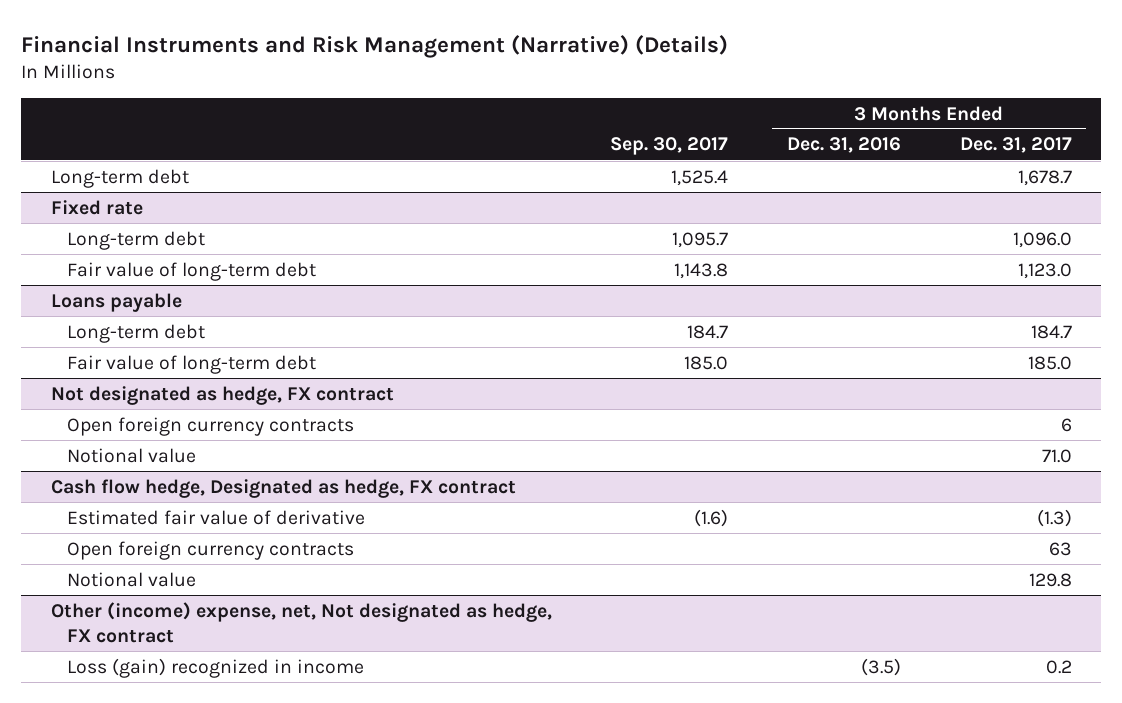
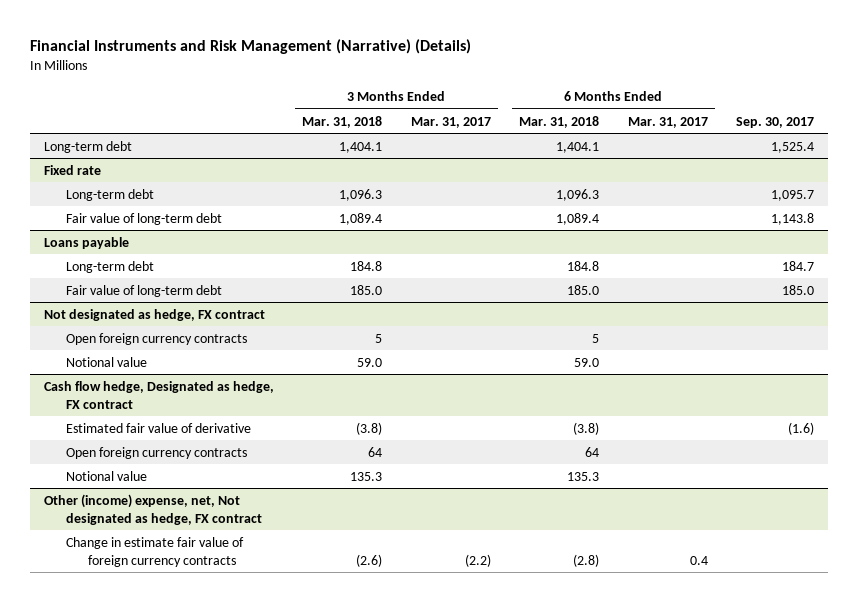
- | Sep. 30, 2017 | 3 Months Ended Dec. 31, 2016 | 3 Months Ended Dec. 31, 2017
+ | 3 Months Ended Mar. 31, 2018 | 3 Months Ended Mar. 31, 2017 | 6 Months Ended Mar. 31, 2018 | 6 Months Ended Mar. 31, 2017 | Sep. 30, 2017
@ Other (income) expense, net, Not designated as hedge, FX contract
- Loss (gain) recognized in income | | (3.5) | 0.2
+ Change in estimate fair value of foreign currency contracts | (2.6) | (2.2) | (2.8) | 0.4 |

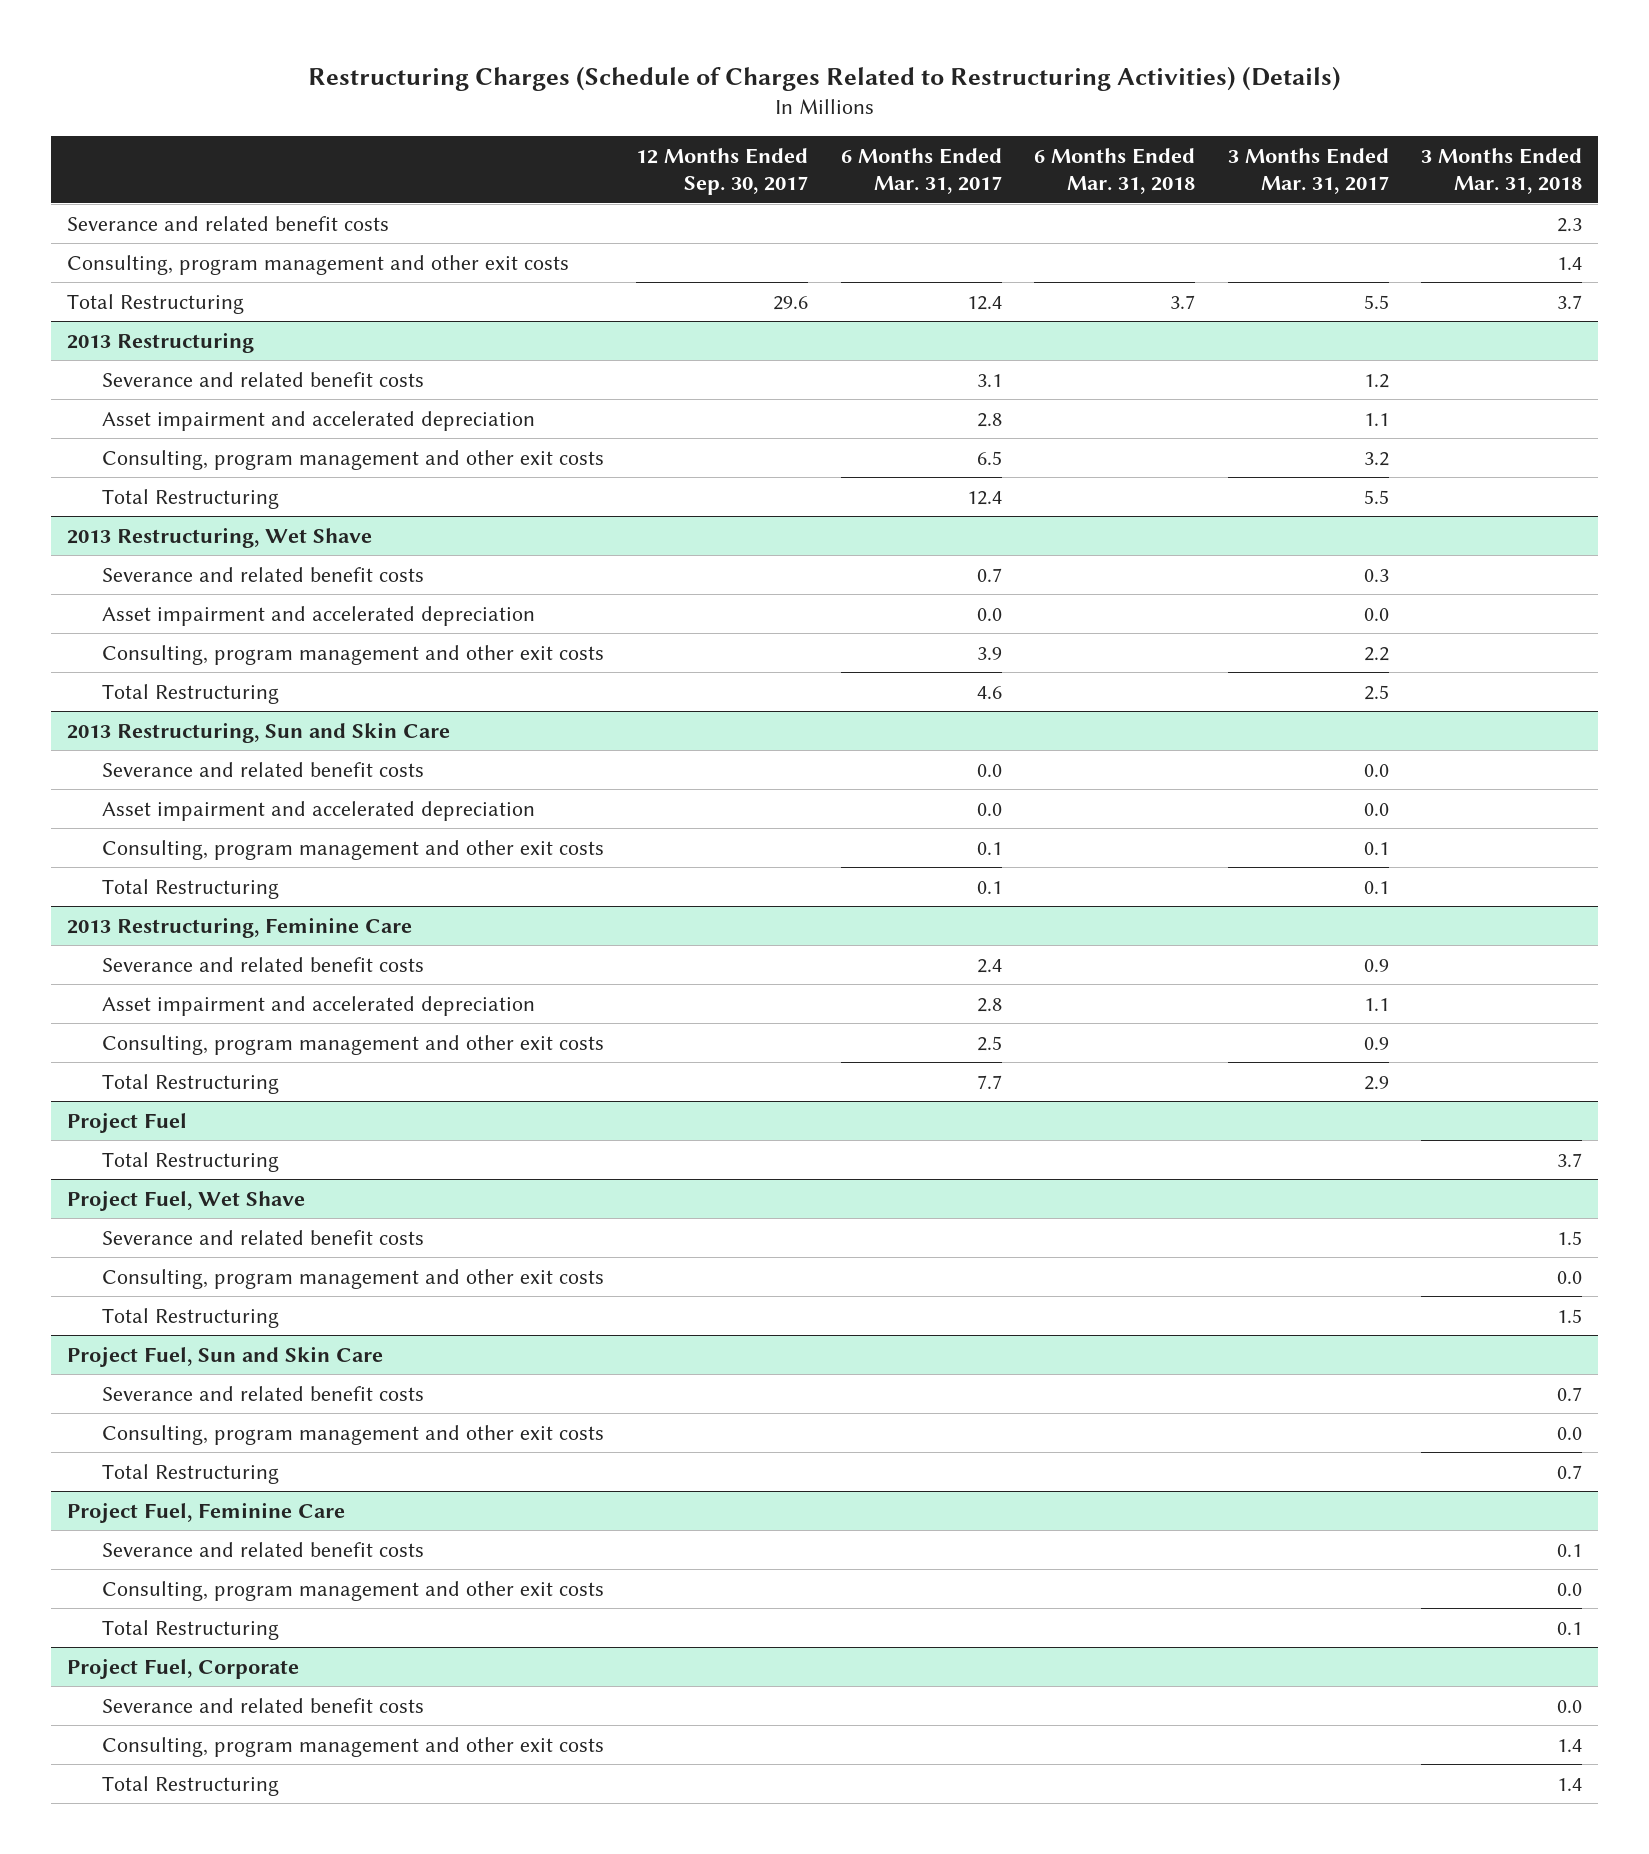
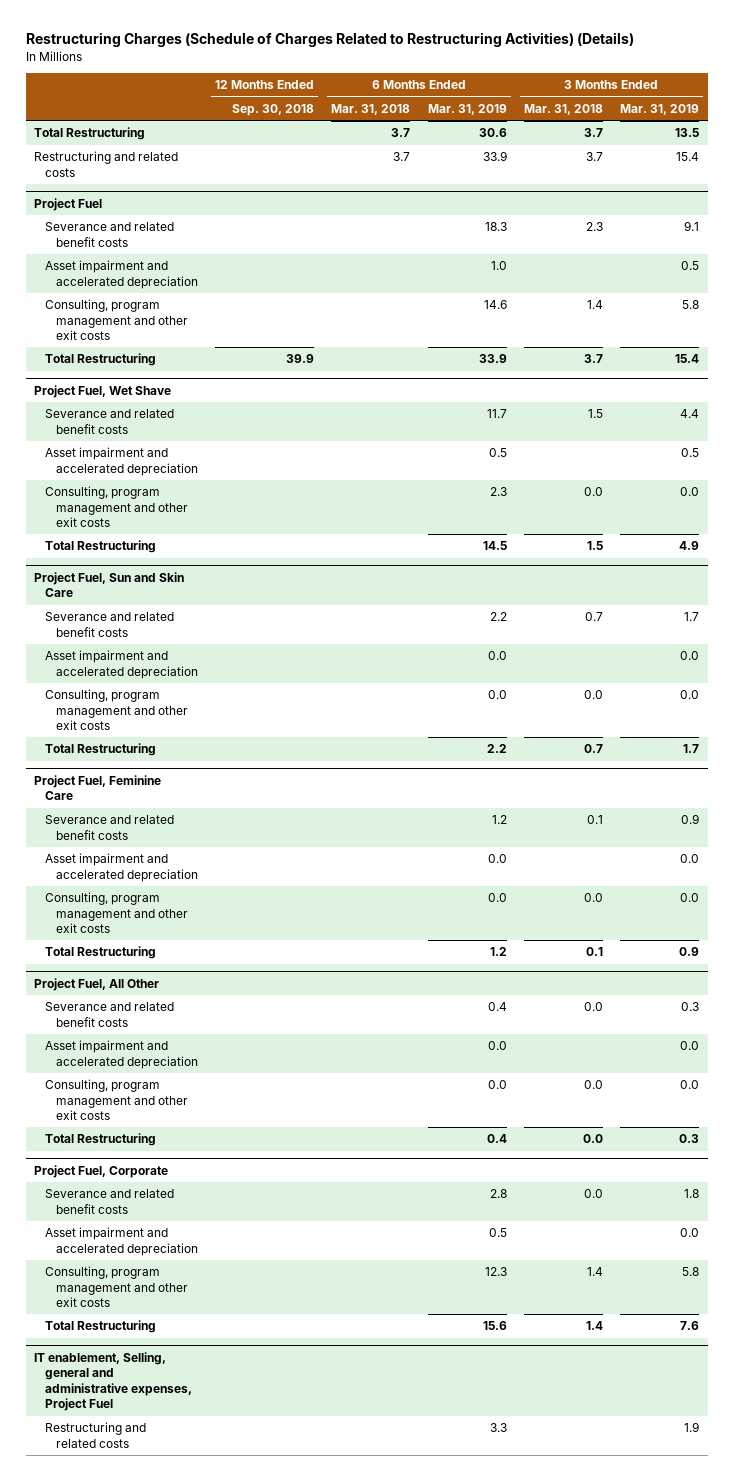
- | 12 Months Ended Sep. 30, 2017 | 6 Months Ended Mar. 31, 2017 | 6 Months Ended Mar. 31, 2018 | 3 Months Ended Mar. 31, 2017 | 3 Months Ended Mar. 31, 2018
+ | 12 Months Ended Sep. 30, 2018 | 6 Months Ended Mar. 31, 2018 | 6 Months Ended Mar. 31, 2019 | 3 Months Ended Mar. 31, 2018 | 3 Months Ended Mar. 31, 2019
- Severance and related benefit costs | | | | | 2.3
- Consulting, program management and other exit costs | | | | | 1.4
- 2013 Restructuring
- Severance and related benefit costs | | 3.1 | | 1.2 |
- Asset impairment and accelerated depreciation | | 2.8 | | 1.1 |
- Consulting, program management and other exit costs | | 6.5 | | 3.2 |
- Total Restructuring | | 12.4 | | 5.5 |
- 2013 Restructuring, Wet Shave
- Severance and related benefit costs | | 0.7 | | 0.3 |
- Asset impairment and accelerated depreciation | | 0.0 | | 0.0 |
- Consulting, program management and other exit costs | | 3.9 | | 2.2 |
- Total Restructuring | | 4.6 | | 2.5 |
- 2013 Restructuring, Sun and Skin Care
- Severance and related benefit costs | | 0.0 | | 0.0 |
- Asset impairment and accelerated depreciation | | 0.0 | | 0.0 |
- Consulting, program management and other exit costs | | 0.1 | | 0.1 |
- Total Restructuring | | 0.1 | | 0.1 |
- 2013 Restructuring, Feminine Care
- Severance and related benefit costs | | 2.4 | | 0.9 |
- Asset impairment and accelerated depreciation | | 2.8 | | 1.1 |
- Consulting, program management and other exit costs | | 2.5 | | 0.9 |
- Total Restructuring | | 7.7 | | 2.9 |
+ Restructuring and related costs | | 3.7 | 33.9 | 3.7 | 15.4
@ Project Fuel
+ Severance and related benefit costs | | | 18.3 | 2.3 | 9.1
+ Asset impairment and accelerated depreciation | | | 1.0 | | 0.5
+ Consulting, program management and other exit costs | | | 14.6 | 1.4 | 5.8
@ Project Fuel, Wet Shave
+ Asset impairment and accelerated depreciation | | | 0.5 | | 0.5
@ Project Fuel, Sun and Skin Care
+ Asset impairment and accelerated depreciation | | | 0.0 | | 0.0
@ Project Fuel, Feminine Care
+ Asset impairment and accelerated depreciation | | | 0.0 | | 0.0
+ Project Fuel, All Other
+ Severance and related benefit costs | | | 0.4 | 0.0 | 0.3
+ Asset impairment and accelerated depreciation | | | 0.0 | | 0.0
+ Consulting, program management and other exit costs | | | 0.0 | 0.0 | 0.0
+ Total Restructuring | | | 0.4 | 0.0 | 0.3
@ Project Fuel, Corporate
+ Asset impairment and accelerated depreciation | | | 0.5 | | 0.0
+ IT enablement, Selling, general and administrative expenses, Project Fuel
+ Restructuring and related costs | | | 3.3 | | 1.9

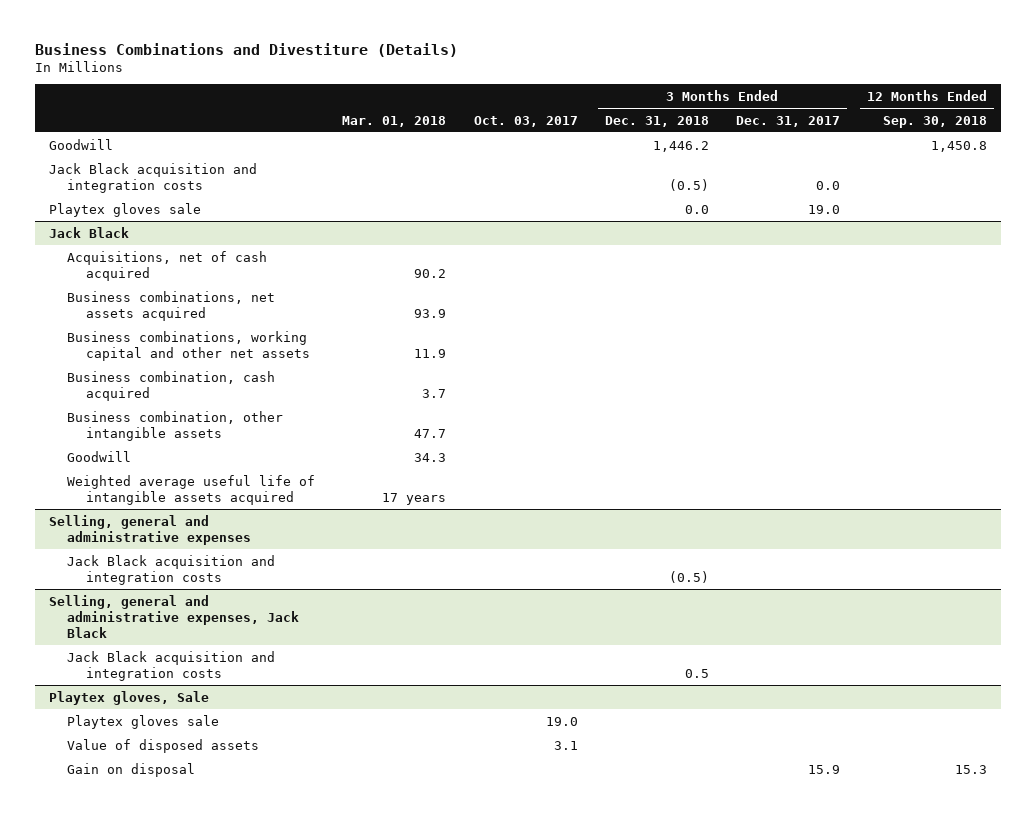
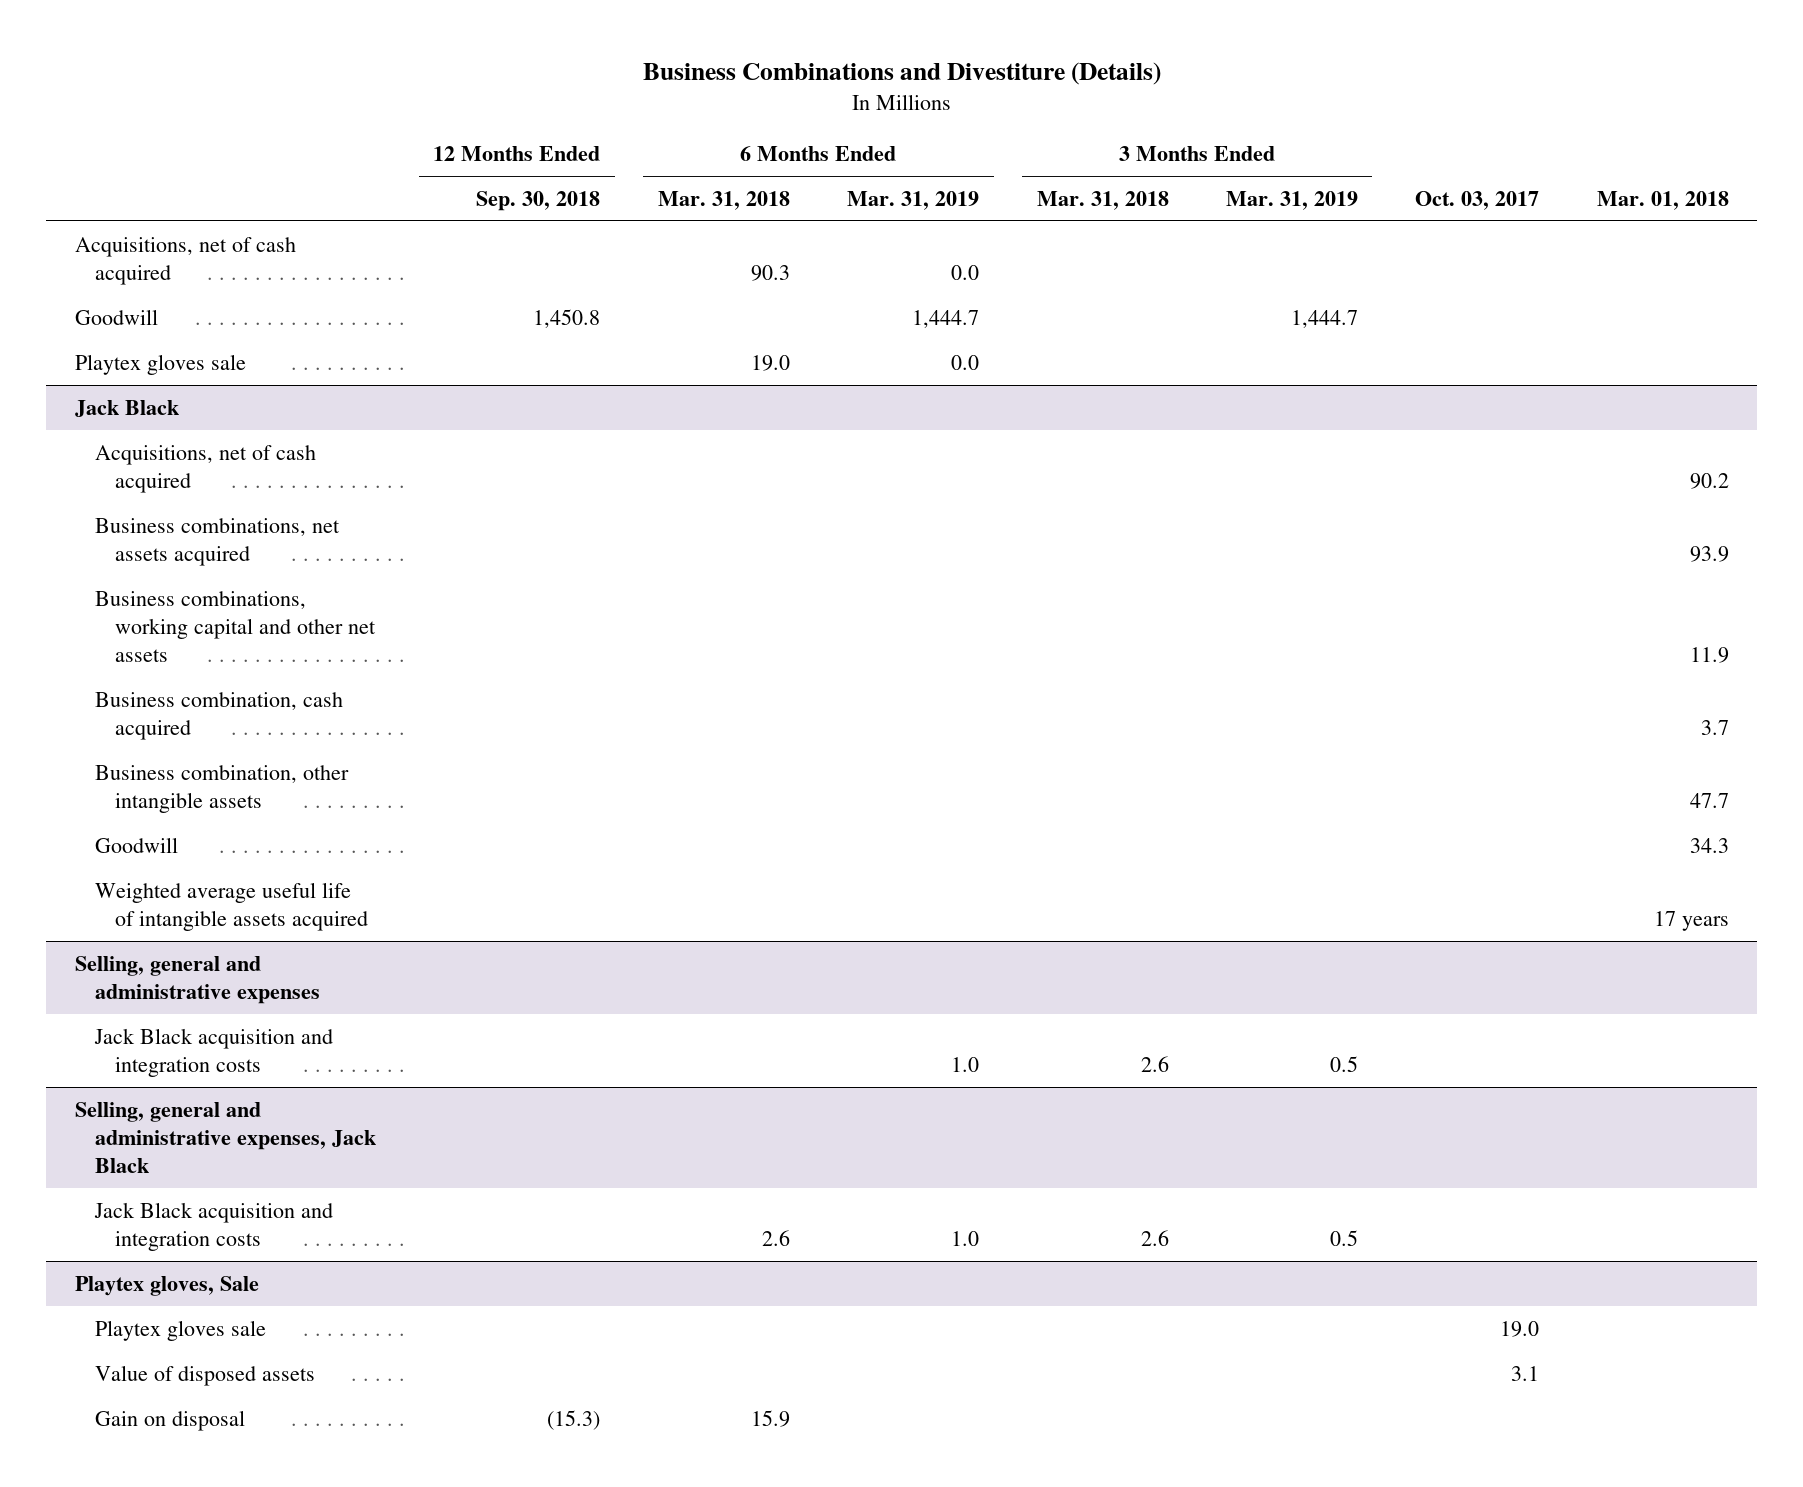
- | Mar. 01, 2018 | Oct. 03, 2017 | 3 Months Ended Dec. 31, 2018 | 3 Months Ended Dec. 31, 2017 | 12 Months Ended Sep. 30, 2018
+ | 12 Months Ended Sep. 30, 2018 | 6 Months Ended Mar. 31, 2018 | 6 Months Ended Mar. 31, 2019 | 3 Months Ended Mar. 31, 2018 | 3 Months Ended Mar. 31, 2019 | Oct. 03, 2017 | Mar. 01, 2018
+ Acquisitions, net of cash acquired | | 90.3 | 0.0 | | | |
- Jack Black acquisition and integration costs | | | (0.5) | 0.0 |
@ Playtex gloves, Sale
- Gain on disposal | | | | 15.9 | 15.3
+ Gain on disposal | (15.3) | 15.9 | | | | |

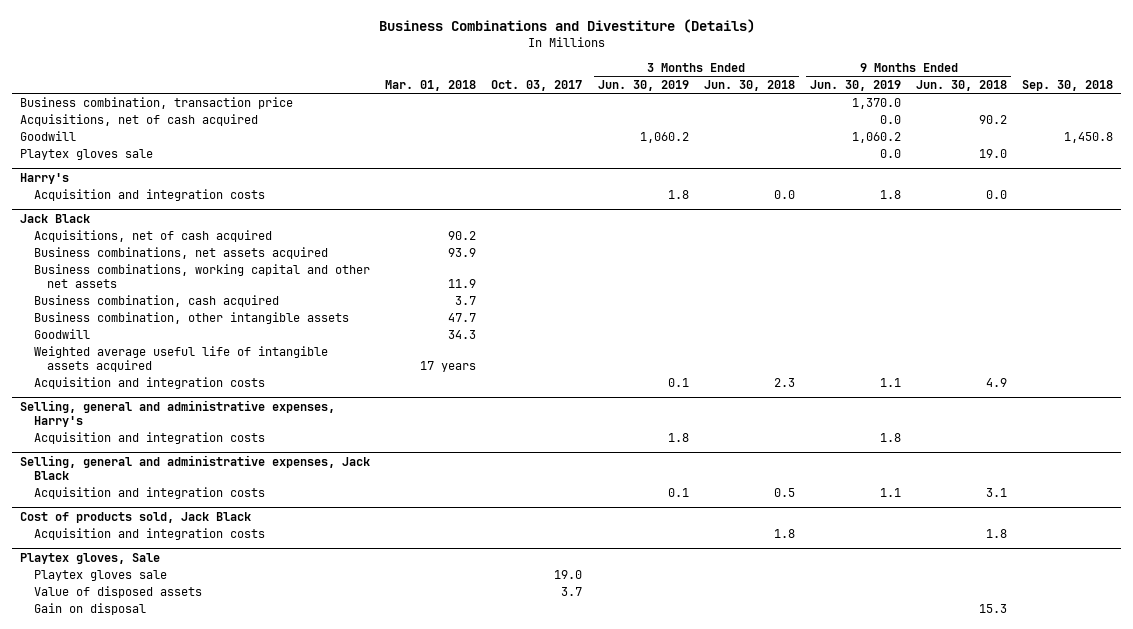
- | 12 Months Ended Sep. 30, 2018 | 6 Months Ended Mar. 31, 2018 | 6 Months Ended Mar. 31, 2019 | 3 Months Ended Mar. 31, 2018 | 3 Months Ended Mar. 31, 2019 | Oct. 03, 2017 | Mar. 01, 2018
+ | Mar. 01, 2018 | Oct. 03, 2017 | 3 Months Ended Jun. 30, 2019 | 3 Months Ended Jun. 30, 2018 | 9 Months Ended Jun. 30, 2019 | 9 Months Ended Jun. 30, 2018 | Sep. 30, 2018
+ Business combination, transaction price | | | | | 1,370.0 | |
+ Harry's
+ Acquisition and integration costs | | | 1.8 | 0.0 | 1.8 | 0.0 |
- Selling, general and administrative expenses
- Jack Black acquisition and integration costs | | | 1.0 | 2.6 | 0.5 | |
@ Jack Black
+ Acquisition and integration costs | | | 0.1 | 2.3 | 1.1 | 4.9 |
+ Selling, general and administrative expenses, Harry's
+ Acquisition and integration costs | | | 1.8 | | 1.8 | |
@ Selling, general and administrative expenses, Jack Black
- Jack Black acquisition and integration costs | | 2.6 | 1.0 | 2.6 | 0.5 | |
+ Acquisition and integration costs | | | 0.1 | 0.5 | 1.1 | 3.1 |
+ Cost of products sold, Jack Black
+ Acquisition and integration costs | | | | 1.8 | | 1.8 |
@ Playtex gloves, Sale
- Value of disposed assets | | | | | | 3.1 |
+ Value of disposed assets | | 3.7 | | | | |

